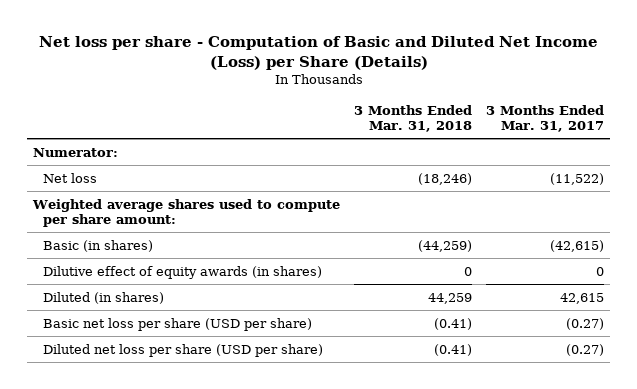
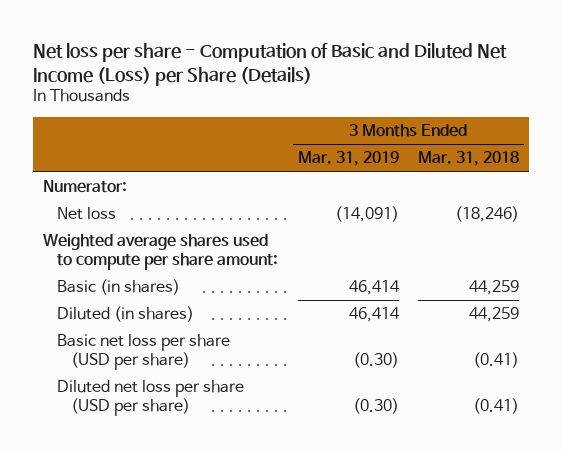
- | 3 Months Ended Mar. 31, 2018 | 3 Months Ended Mar. 31, 2017
+ | 3 Months Ended Mar. 31, 2019 | 3 Months Ended Mar. 31, 2018
- Basic (in shares) | (44,259) | (42,615)
- Dilutive effect of equity awards (in shares) | 0 | 0
+ Basic (in shares) | 46,414 | 44,259

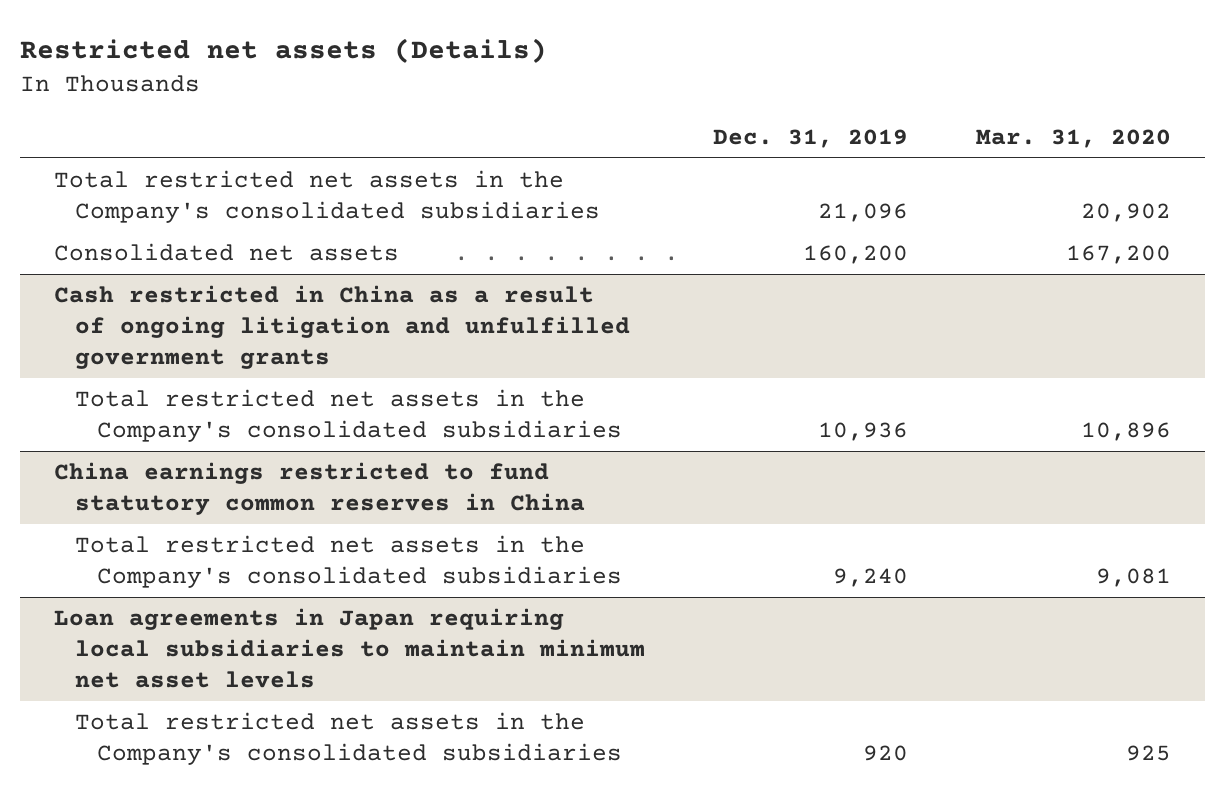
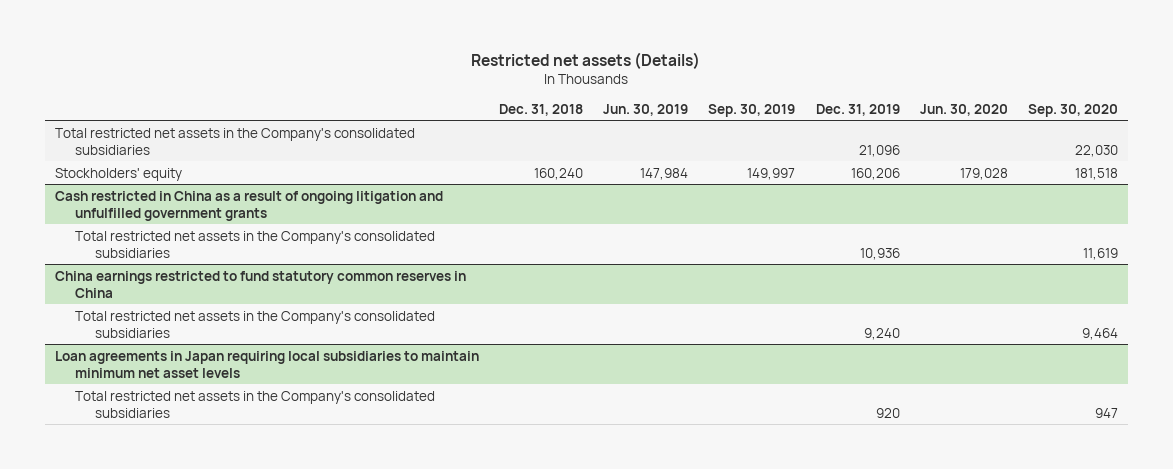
- | Dec. 31, 2019 | Mar. 31, 2020
+ | Dec. 31, 2018 | Jun. 30, 2019 | Sep. 30, 2019 | Dec. 31, 2019 | Jun. 30, 2020 | Sep. 30, 2020
- Consolidated net assets | 160,200 | 167,200
+ Stockholders' equity | 160,240 | 147,984 | 149,997 | 160,206 | 179,028 | 181,518

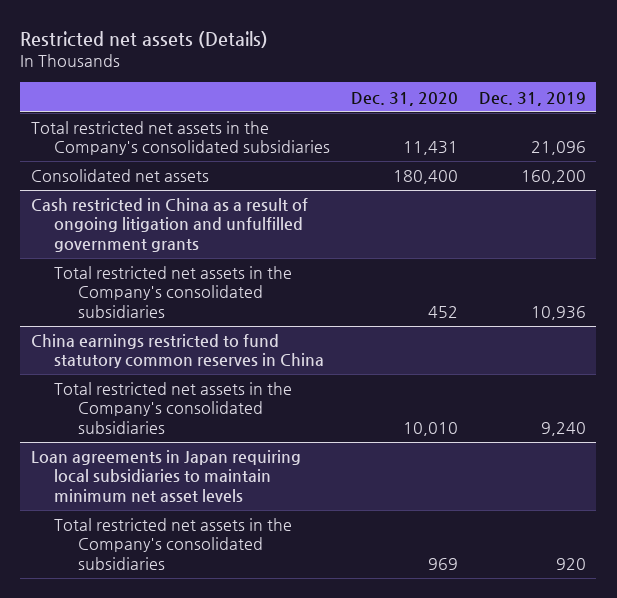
- | Dec. 31, 2018 | Jun. 30, 2019 | Sep. 30, 2019 | Dec. 31, 2019 | Jun. 30, 2020 | Sep. 30, 2020
+ | Dec. 31, 2020 | Dec. 31, 2019
- Stockholders' equity | 160,240 | 147,984 | 149,997 | 160,206 | 179,028 | 181,518
+ Consolidated net assets | 180,400 | 160,200

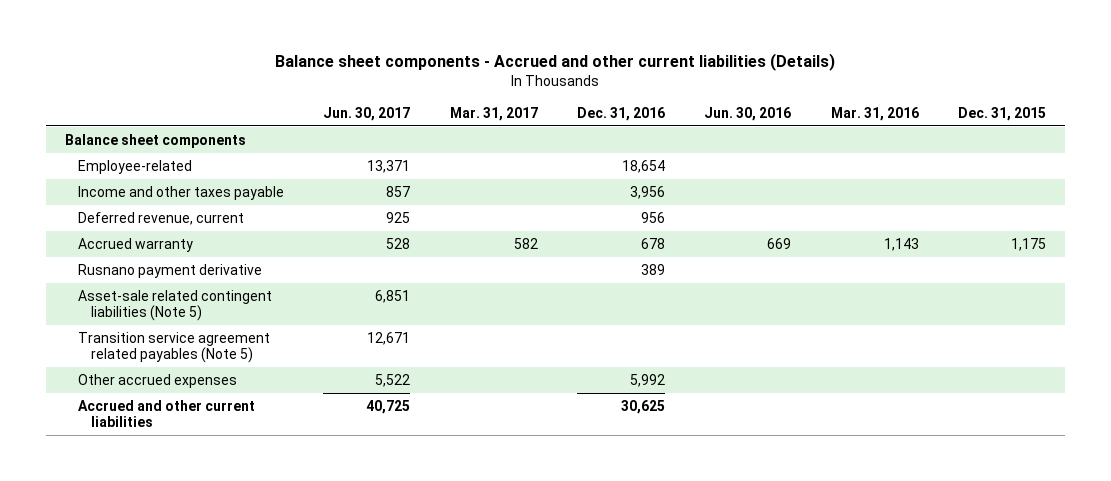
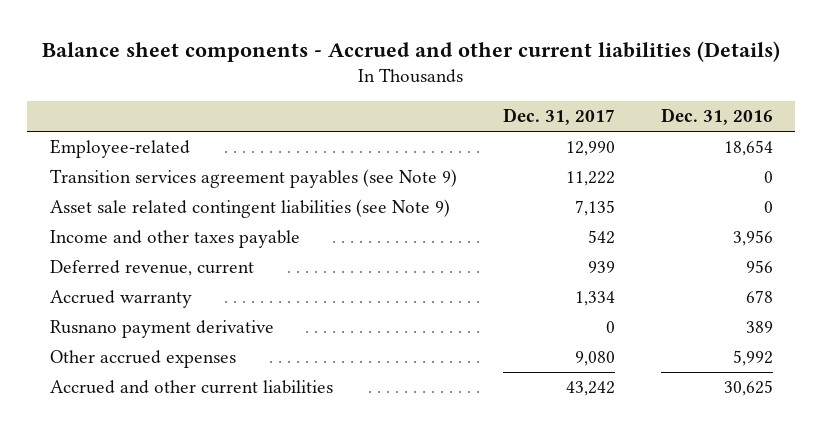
- | Jun. 30, 2017 | Mar. 31, 2017 | Dec. 31, 2016 | Jun. 30, 2016 | Mar. 31, 2016 | Dec. 31, 2015
+ | Dec. 31, 2017 | Dec. 31, 2016
- Balance sheet components
+ Transition services agreement payables (see Note 9) | 11,222 | 0
+ Asset sale related contingent liabilities (see Note 9) | 7,135 | 0
- Asset-sale related contingent liabilities (Note 5) | 6,851 | | | | |
- Transition service agreement related payables (Note 5) | 12,671 | | | | |

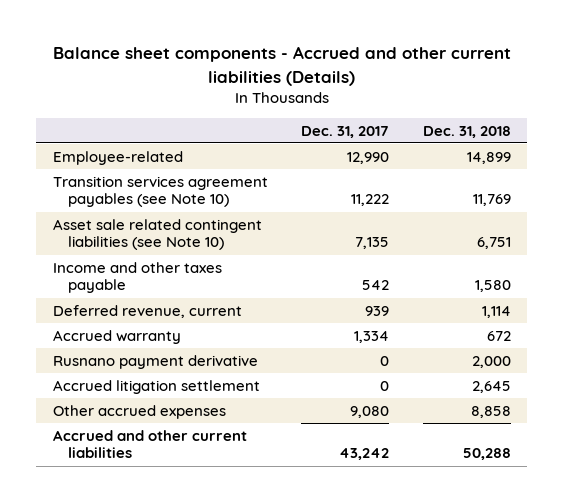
- | Dec. 31, 2017 | Dec. 31, 2016
+ | Dec. 31, 2017 | Dec. 31, 2018
- Transition services agreement payables (see Note 9) | 11,222 | 0
- Asset sale related contingent liabilities (see Note 9) | 7,135 | 0
+ Transition services agreement payables (see Note 10) | 11,222 | 11,769
+ Asset sale related contingent liabilities (see Note 10) | 7,135 | 6,751
+ Accrued litigation settlement | 0 | 2,645

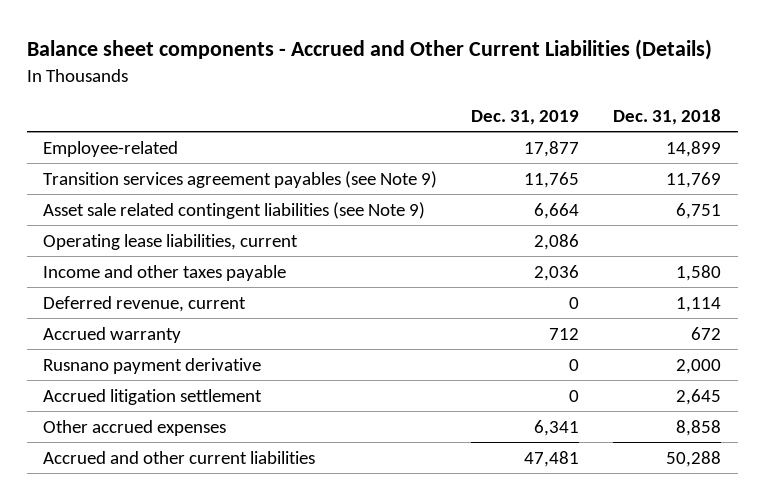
- Balance sheet components - Accrued and other current liabilities (Details)
+ Balance sheet components - Accrued and Other Current Liabilities (Details)
- | Dec. 31, 2017 | Dec. 31, 2018
+ | Dec. 31, 2019 | Dec. 31, 2018
- Transition services agreement payables (see Note 10) | 11,222 | 11,769
- Asset sale related contingent liabilities (see Note 10) | 7,135 | 6,751
+ Transition services agreement payables (see Note 9) | 11,765 | 11,769
+ Asset sale related contingent liabilities (see Note 9) | 6,664 | 6,751
+ Operating lease liabilities, current | 2,086 |

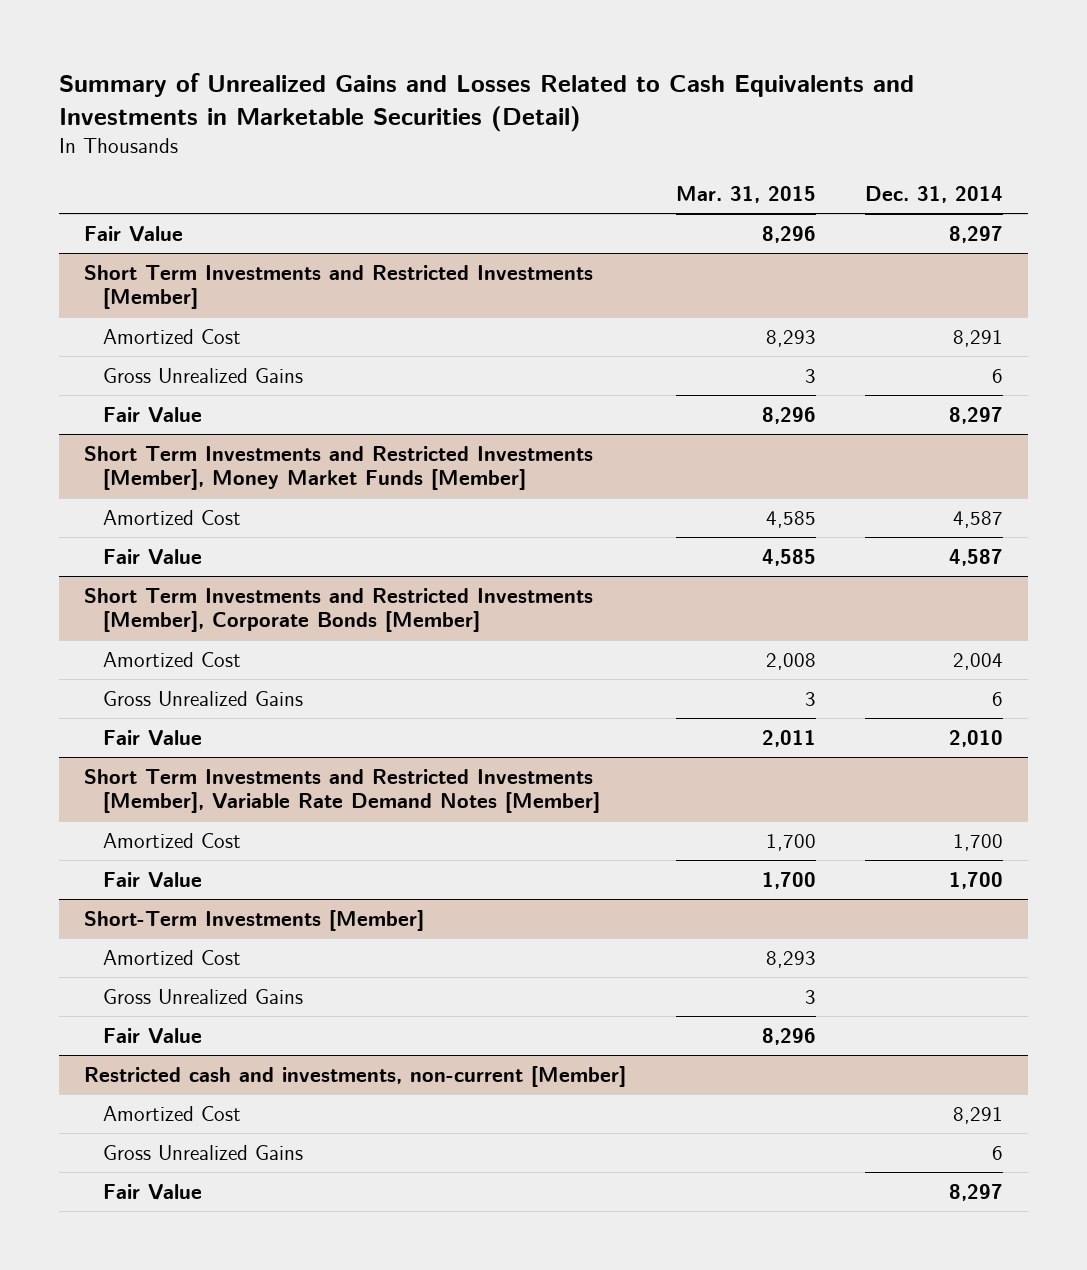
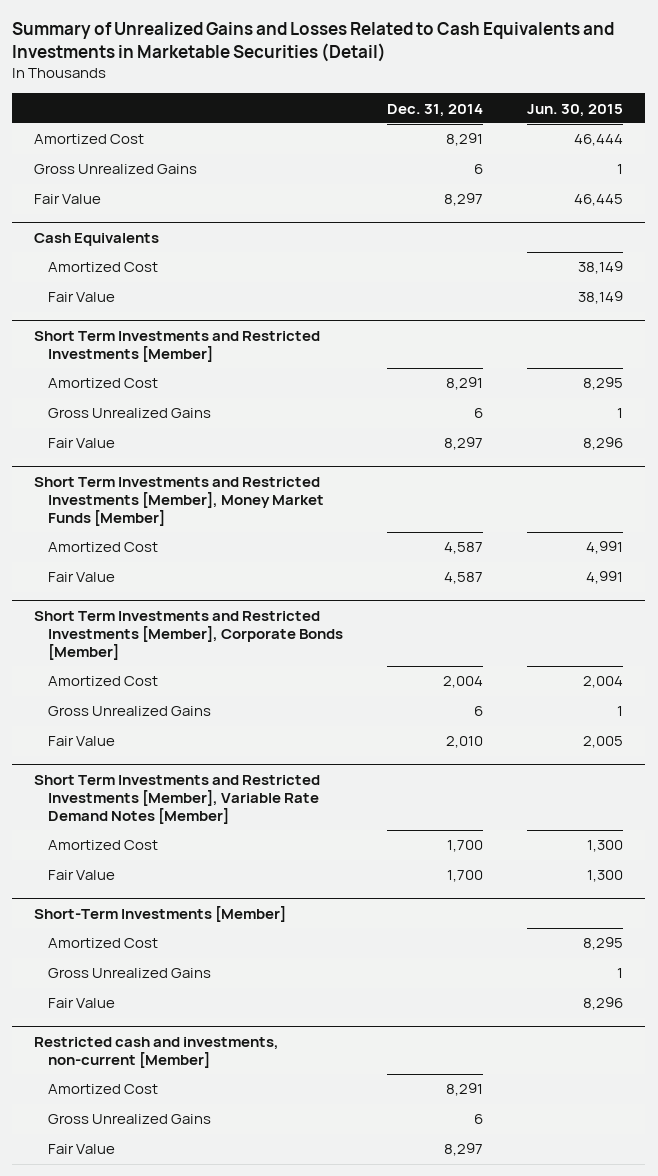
- | Mar. 31, 2015 | Dec. 31, 2014
+ | Dec. 31, 2014 | Jun. 30, 2015
+ Amortized Cost | 8,291 | 46,444
+ Gross Unrealized Gains | 6 | 1
+ Cash Equivalents
+ Amortized Cost | | 38,149
+ Fair Value | | 38,149

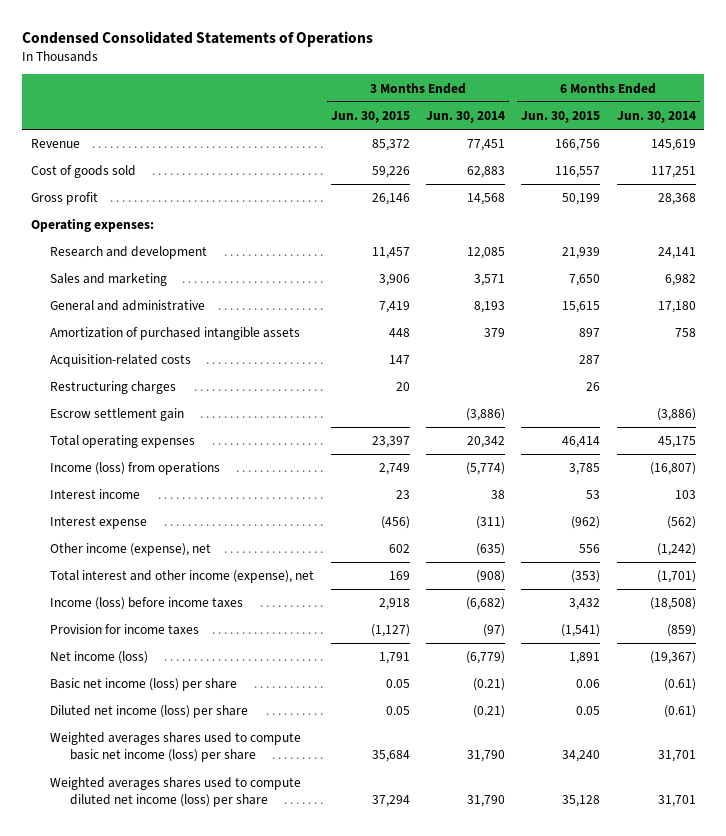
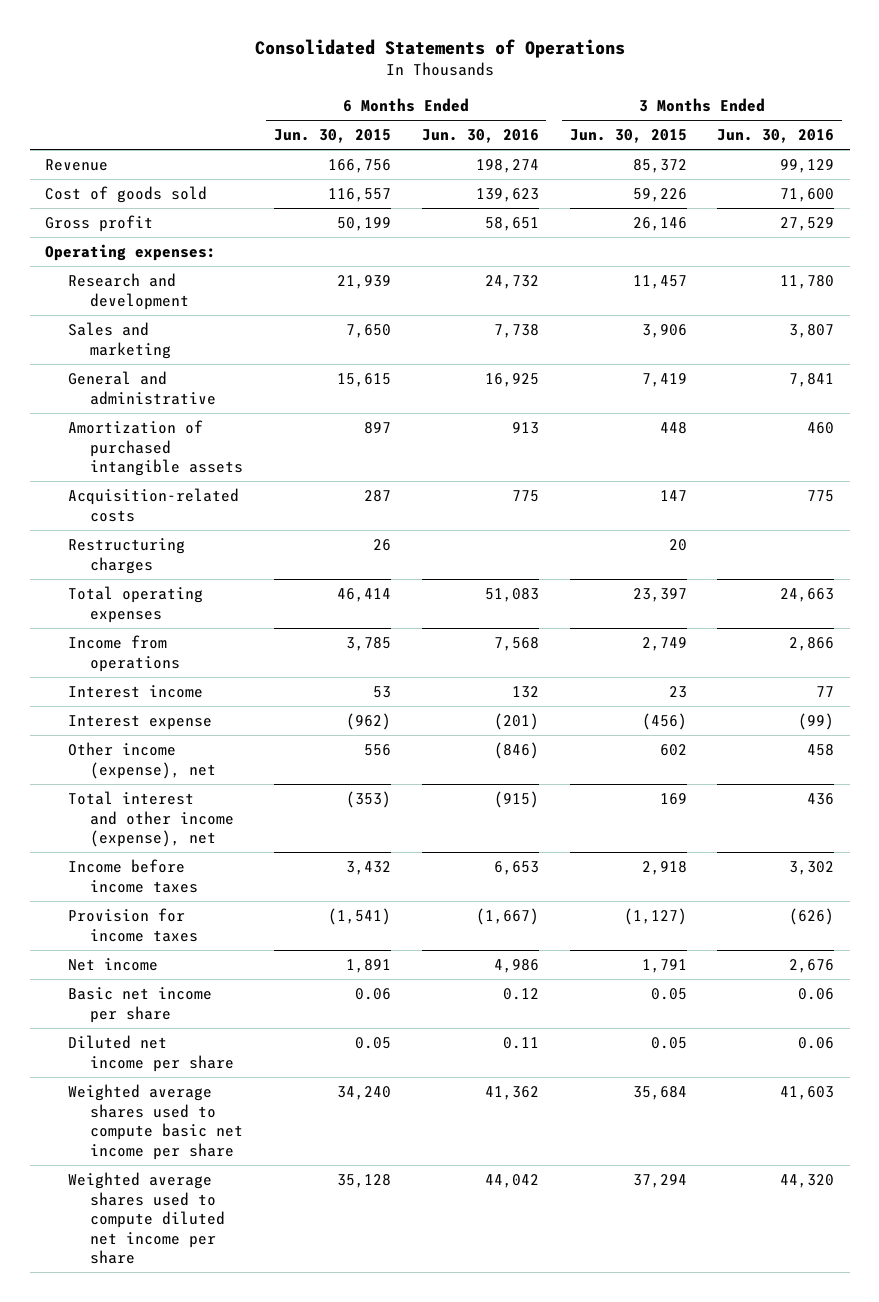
- Condensed Consolidated Statements of Operations
+ Consolidated Statements of Operations
- | 3 Months Ended Jun. 30, 2015 | 3 Months Ended Jun. 30, 2014 | 6 Months Ended Jun. 30, 2015 | 6 Months Ended Jun. 30, 2014
+ | 6 Months Ended Jun. 30, 2015 | 6 Months Ended Jun. 30, 2016 | 3 Months Ended Jun. 30, 2015 | 3 Months Ended Jun. 30, 2016
- Escrow settlement gain | | (3,886) | | (3,886)
- Income (loss) from operations | 2,749 | (5,774) | 3,785 | (16,807)
+ Income from operations | 3,785 | 7,568 | 2,749 | 2,866
- Income (loss) before income taxes | 2,918 | (6,682) | 3,432 | (18,508)
+ Income before income taxes | 3,432 | 6,653 | 2,918 | 3,302
- Net income (loss) | 1,791 | (6,779) | 1,891 | (19,367)
- Basic net income (loss) per share | 0.05 | (0.21) | 0.06 | (0.61)
- Diluted net income (loss) per share | 0.05 | (0.21) | 0.05 | (0.61)
- Weighted averages shares used to compute basic net income (loss) per share | 35,684 | 31,790 | 34,240 | 31,701
- Weighted averages shares used to compute diluted net income (loss) per share | 37,294 | 31,790 | 35,128 | 31,701
+ Net income | 1,891 | 4,986 | 1,791 | 2,676
+ Basic net income per share | 0.06 | 0.12 | 0.05 | 0.06
+ Diluted net income per share | 0.05 | 0.11 | 0.05 | 0.06
+ Weighted average shares used to compute basic net income per share | 34,240 | 41,362 | 35,684 | 41,603
+ Weighted average shares used to compute diluted net income per share | 35,128 | 44,042 | 37,294 | 44,320

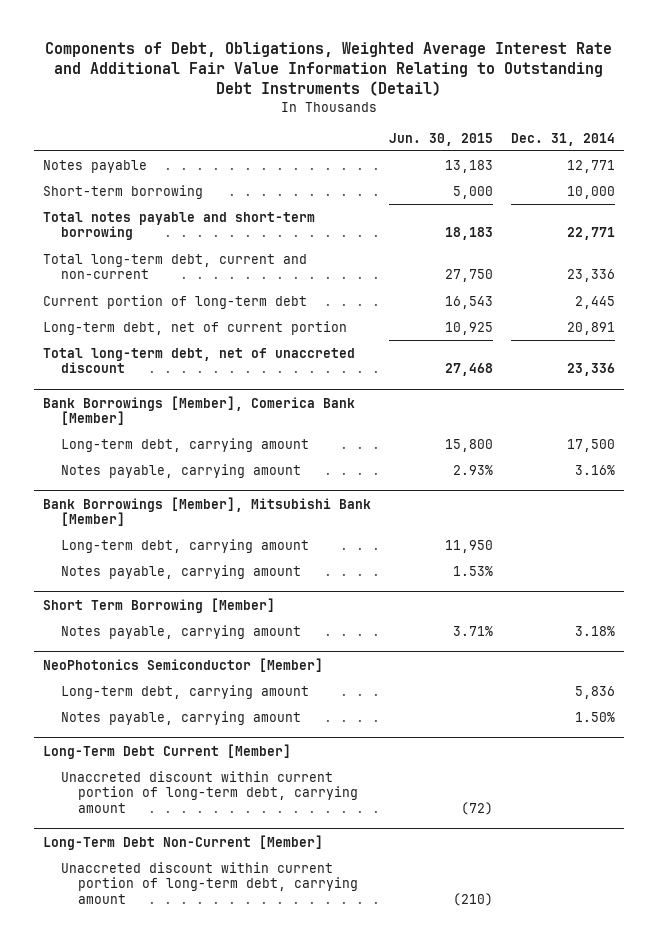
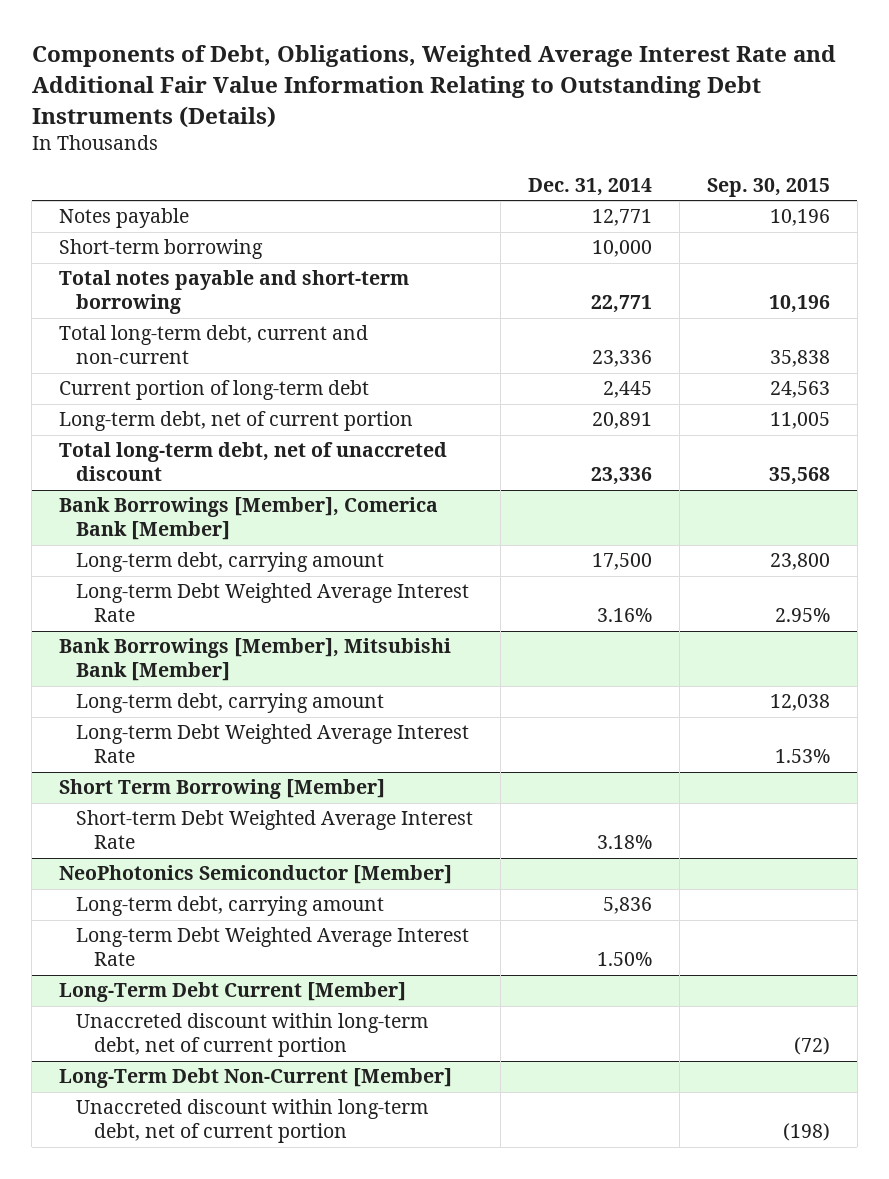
- Components of Debt, Obligations, Weighted Average Interest Rate and Additional Fair Value Information Relating to Outstanding Debt Instruments (Detail)
+ Components of Debt, Obligations, Weighted Average Interest Rate and Additional Fair Value Information Relating to Outstanding Debt Instruments (Details)
- | Jun. 30, 2015 | Dec. 31, 2014
+ | Dec. 31, 2014 | Sep. 30, 2015
@ Bank Borrowings [Member], Comerica Bank [Member]
- Notes payable, carrying amount | 2.93% | 3.16%
+ Long-term Debt Weighted Average Interest Rate | 3.16% | 2.95%
@ Bank Borrowings [Member], Mitsubishi Bank [Member]
- Notes payable, carrying amount | 1.53% |
+ Long-term Debt Weighted Average Interest Rate | | 1.53%
@ Short Term Borrowing [Member]
- Notes payable, carrying amount | 3.71% | 3.18%
+ Short-term Debt Weighted Average Interest Rate | 3.18% |
@ NeoPhotonics Semiconductor [Member]
- Notes payable, carrying amount | | 1.50%
+ Long-term Debt Weighted Average Interest Rate | 1.50% |
@ Long-Term Debt Current [Member]
- Unaccreted discount within current portion of long-term debt, carrying amount | (72) |
+ Unaccreted discount within long-term debt, net of current portion | | (72)
@ Long-Term Debt Non-Current [Member]
- Unaccreted discount within current portion of long-term debt, carrying amount | (210) |
+ Unaccreted discount within long-term debt, net of current portion | | (198)

